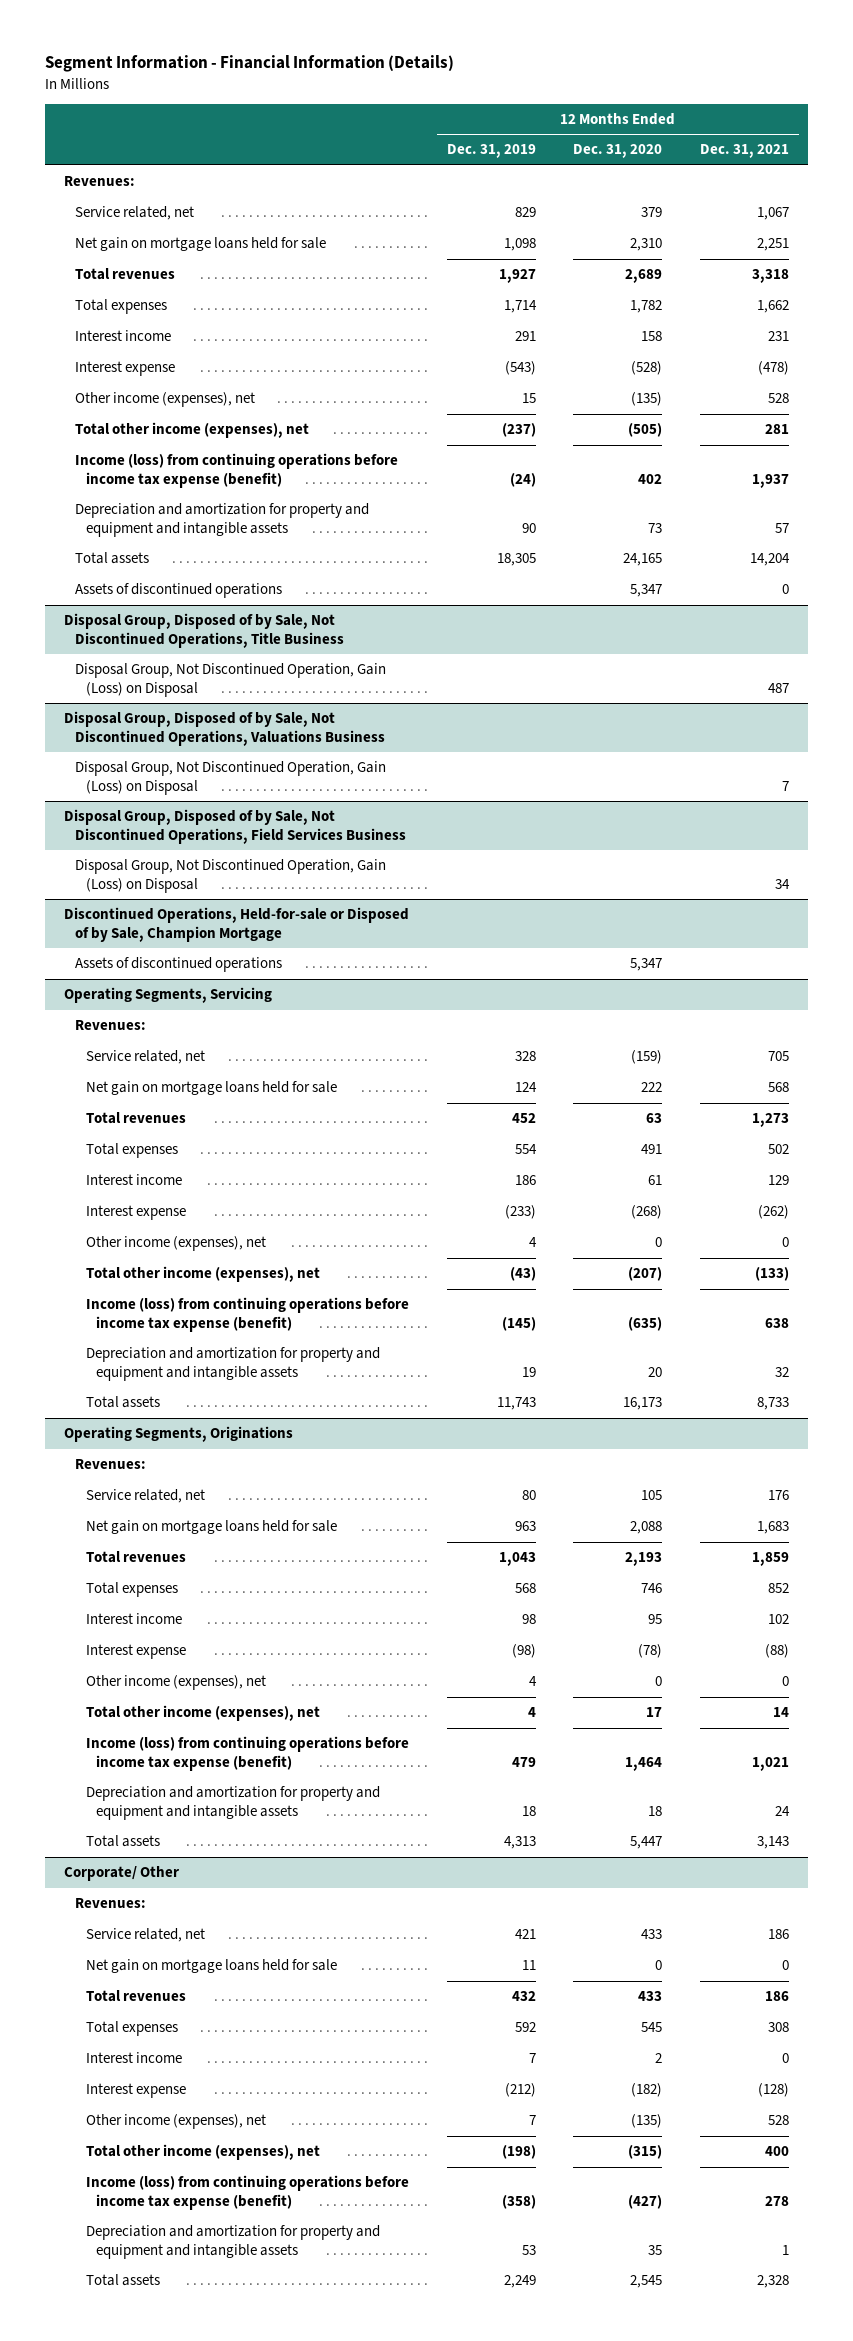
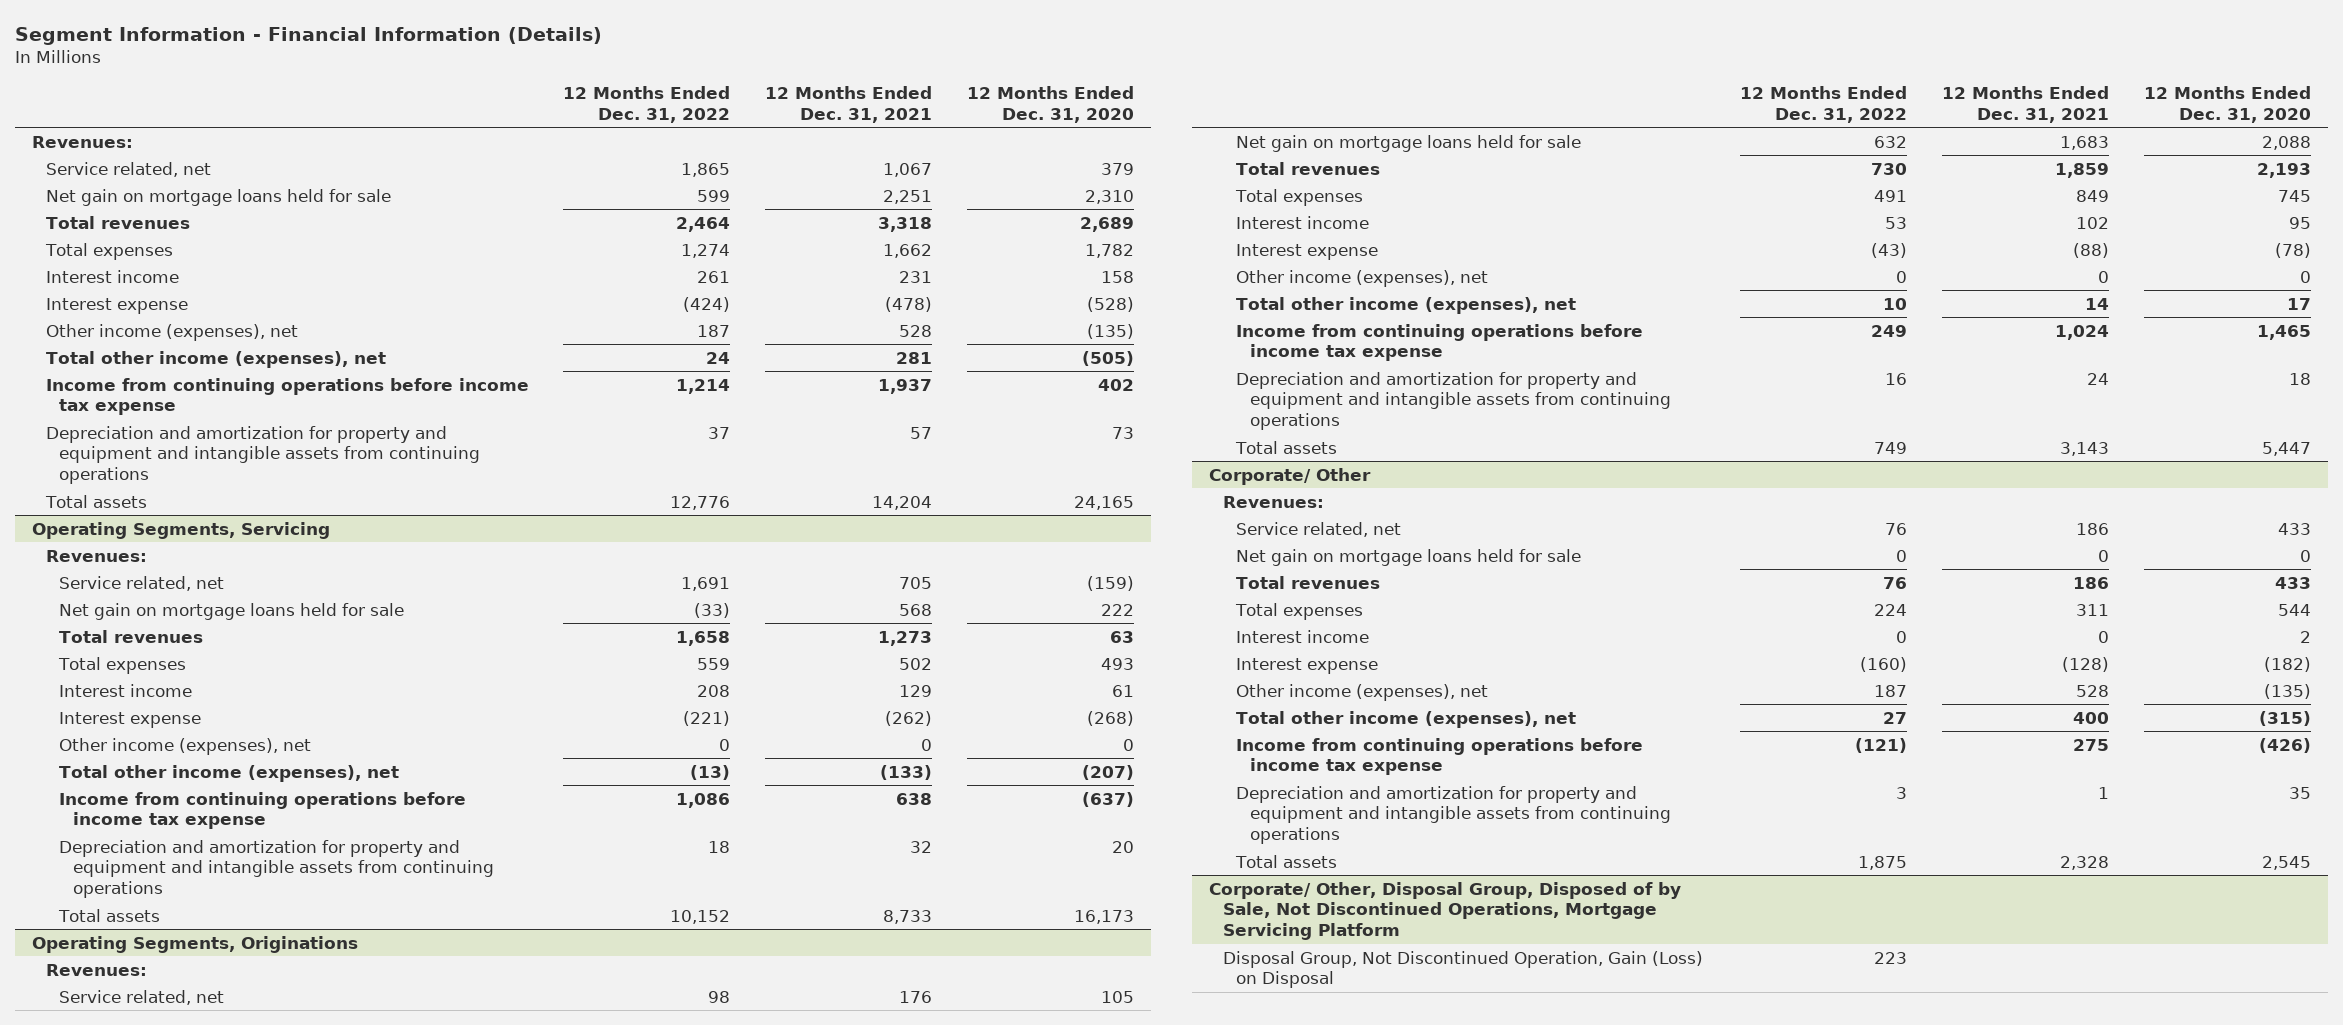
- | 12 Months Ended Dec. 31, 2019 | 12 Months Ended Dec. 31, 2020 | 12 Months Ended Dec. 31, 2021
+ | 12 Months Ended Dec. 31, 2022 | 12 Months Ended Dec. 31, 2021 | 12 Months Ended Dec. 31, 2020
- Income (loss) from continuing operations before income tax expense (benefit) | (24) | 402 | 1,937
- Depreciation and amortization for property and equipment and intangible assets | 90 | 73 | 57
+ Income from continuing operations before income tax expense | 1,214 | 1,937 | 402
+ Depreciation and amortization for property and equipment and intangible assets from continuing operations | 37 | 57 | 73
- Assets of discontinued operations | | 5,347 | 0
- Disposal Group, Disposed of by Sale, Not Discontinued Operations, Title Business
- Disposal Group, Not Discontinued Operation, Gain (Loss) on Disposal | | | 487
- Disposal Group, Disposed of by Sale, Not Discontinued Operations, Valuations Business
- Disposal Group, Not Discontinued Operation, Gain (Loss) on Disposal | | | 7
- Disposal Group, Disposed of by Sale, Not Discontinued Operations, Field Services Business
- Disposal Group, Not Discontinued Operation, Gain (Loss) on Disposal | | | 34
- Discontinued Operations, Held-for-sale or Disposed of by Sale, Champion Mortgage
- Assets of discontinued operations | | 5,347 |
@ Operating Segments, Servicing
- Total expenses | 554 | 491 | 502
+ Total expenses | 559 | 502 | 493
- Income (loss) from continuing operations before income tax expense (benefit) | (145) | (635) | 638
- Depreciation and amortization for property and equipment and intangible assets | 19 | 20 | 32
+ Income from continuing operations before income tax expense | 1,086 | 638 | (637)
+ Depreciation and amortization for property and equipment and intangible assets from continuing operations | 18 | 32 | 20
@ Operating Segments, Originations
- Total expenses | 568 | 746 | 852
+ Total expenses | 491 | 849 | 745
- Income (loss) from continuing operations before income tax expense (benefit) | 479 | 1,464 | 1,021
- Depreciation and amortization for property and equipment and intangible assets | 18 | 18 | 24
+ Income from continuing operations before income tax expense | 249 | 1,024 | 1,465
+ Depreciation and amortization for property and equipment and intangible assets from continuing operations | 16 | 24 | 18
@ Corporate/ Other
- Total expenses | 592 | 545 | 308
+ Total expenses | 224 | 311 | 544
- Income (loss) from continuing operations before income tax expense (benefit) | (358) | (427) | 278
- Depreciation and amortization for property and equipment and intangible assets | 53 | 35 | 1
+ Income from continuing operations before income tax expense | (121) | 275 | (426)
+ Depreciation and amortization for property and equipment and intangible assets from continuing operations | 3 | 1 | 35
+ Corporate/ Other, Disposal Group, Disposed of by Sale, Not Discontinued Operations, Mortgage Servicing Platform
+ Disposal Group, Not Discontinued Operation, Gain (Loss) on Disposal | 223 | |

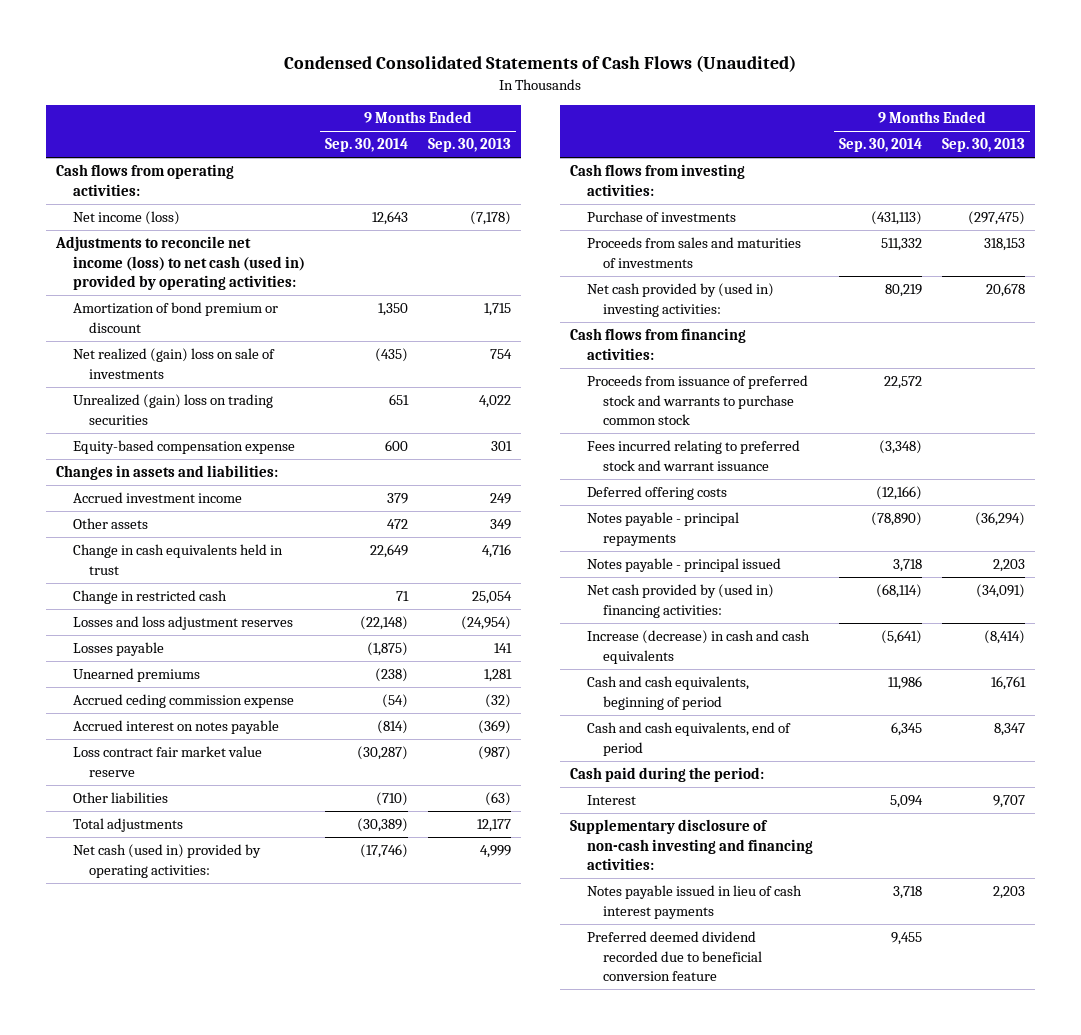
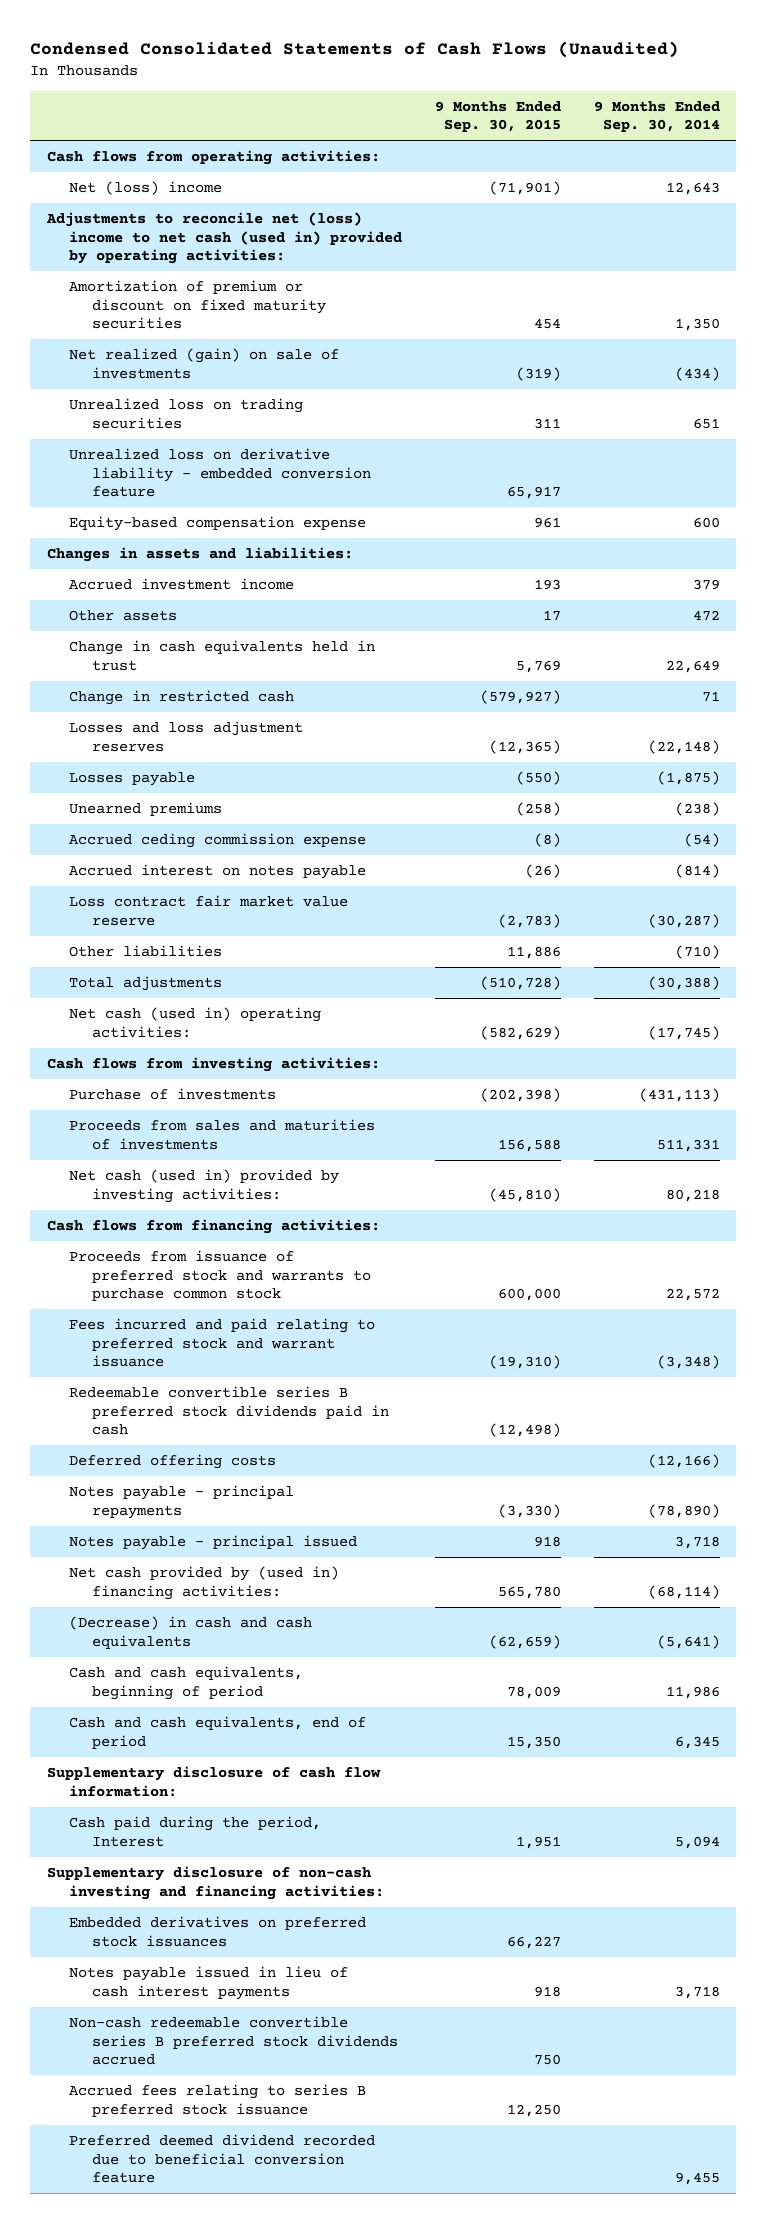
- | 9 Months Ended Sep. 30, 2014 | 9 Months Ended Sep. 30, 2013
+ | 9 Months Ended Sep. 30, 2015 | 9 Months Ended Sep. 30, 2014
- Net income (loss) | 12,643 | (7,178)
- Adjustments to reconcile net income (loss) to net cash (used in) provided by operating activities:
- Amortization of bond premium or discount | 1,350 | 1,715
- Net realized (gain) loss on sale of investments | (435) | 754
- Unrealized (gain) loss on trading securities | 651 | 4,022
+ Net (loss) income | (71,901) | 12,643
+ Adjustments to reconcile net (loss) income to net cash (used in) provided by operating activities:
+ Amortization of premium or discount on fixed maturity securities | 454 | 1,350
+ Net realized (gain) on sale of investments | (319) | (434)
+ Unrealized loss on trading securities | 311 | 651
+ Unrealized loss on derivative liability - embedded conversion feature | 65,917 |
- Total adjustments | (30,389) | 12,177
- Net cash (used in) provided by operating activities: | (17,746) | 4,999
+ Total adjustments | (510,728) | (30,388)
+ Net cash (used in) operating activities: | (582,629) | (17,745)
- Proceeds from sales and maturities of investments | 511,332 | 318,153
- Net cash provided by (used in) investing activities: | 80,219 | 20,678
+ Proceeds from sales and maturities of investments | 156,588 | 511,331
+ Net cash (used in) provided by investing activities: | (45,810) | 80,218
- Fees incurred relating to preferred stock and warrant issuance | (3,348) |
+ Fees incurred and paid relating to preferred stock and warrant issuance | (19,310) | (3,348)
+ Redeemable convertible series B preferred stock dividends paid in cash | (12,498) |
- Increase (decrease) in cash and cash equivalents | (5,641) | (8,414)
+ (Decrease) in cash and cash equivalents | (62,659) | (5,641)
- Cash paid during the period:
- Interest | 5,094 | 9,707
+ Supplementary disclosure of cash flow information:
+ Cash paid during the period, Interest | 1,951 | 5,094
+ Embedded derivatives on preferred stock issuances | 66,227 |
+ Non-cash redeemable convertible series B preferred stock dividends accrued | 750 |
+ Accrued fees relating to series B preferred stock issuance | 12,250 |

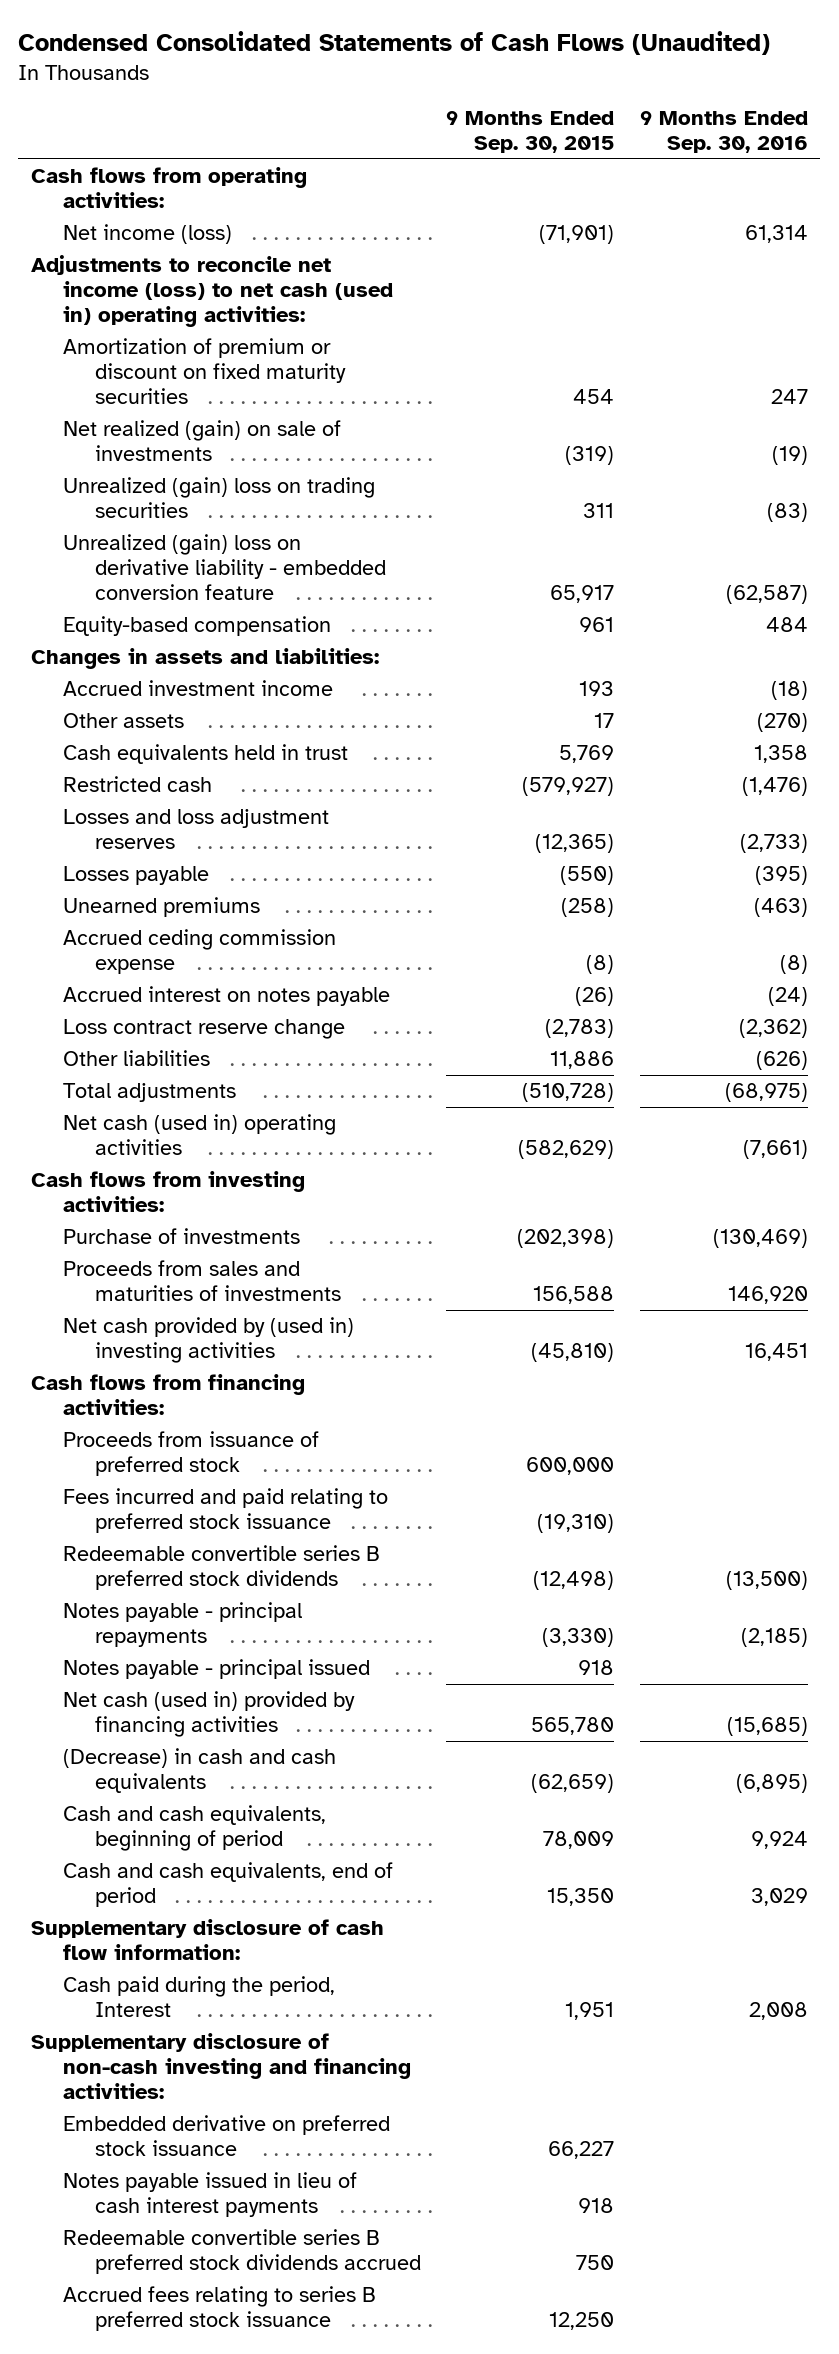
- | 9 Months Ended Sep. 30, 2015 | 9 Months Ended Sep. 30, 2014
+ | 9 Months Ended Sep. 30, 2015 | 9 Months Ended Sep. 30, 2016
- Net (loss) income | (71,901) | 12,643
- Adjustments to reconcile net (loss) income to net cash (used in) provided by operating activities:
+ Net income (loss) | (71,901) | 61,314
+ Adjustments to reconcile net income (loss) to net cash (used in) operating activities:
- Unrealized loss on trading securities | 311 | 651
- Unrealized loss on derivative liability - embedded conversion feature | 65,917 |
- Equity-based compensation expense | 961 | 600
+ Unrealized (gain) loss on trading securities | 311 | (83)
+ Unrealized (gain) loss on derivative liability - embedded conversion feature | 65,917 | (62,587)
+ Equity-based compensation | 961 | 484
- Change in cash equivalents held in trust | 5,769 | 22,649
- Change in restricted cash | (579,927) | 71
+ Cash equivalents held in trust | 5,769 | 1,358
+ Restricted cash | (579,927) | (1,476)
- Loss contract fair market value reserve | (2,783) | (30,287)
+ Loss contract reserve change | (2,783) | (2,362)
- Net cash (used in) operating activities: | (582,629) | (17,745)
+ Net cash (used in) operating activities | (582,629) | (7,661)
- Net cash (used in) provided by investing activities: | (45,810) | 80,218
+ Net cash provided by (used in) investing activities | (45,810) | 16,451
- Proceeds from issuance of preferred stock and warrants to purchase common stock | 600,000 | 22,572
- Fees incurred and paid relating to preferred stock and warrant issuance | (19,310) | (3,348)
- Redeemable convertible series B preferred stock dividends paid in cash | (12,498) |
- Deferred offering costs | | (12,166)
+ Proceeds from issuance of preferred stock | 600,000 |
+ Fees incurred and paid relating to preferred stock issuance | (19,310) |
+ Redeemable convertible series B preferred stock dividends | (12,498) | (13,500)
- Net cash provided by (used in) financing activities: | 565,780 | (68,114)
+ Net cash (used in) provided by financing activities | 565,780 | (15,685)
- Embedded derivatives on preferred stock issuances | 66,227 |
+ Embedded derivative on preferred stock issuance | 66,227 |
- Non-cash redeemable convertible series B preferred stock dividends accrued | 750 |
+ Redeemable convertible series B preferred stock dividends accrued | 750 |
- Preferred deemed dividend recorded due to beneficial conversion feature | | 9,455

